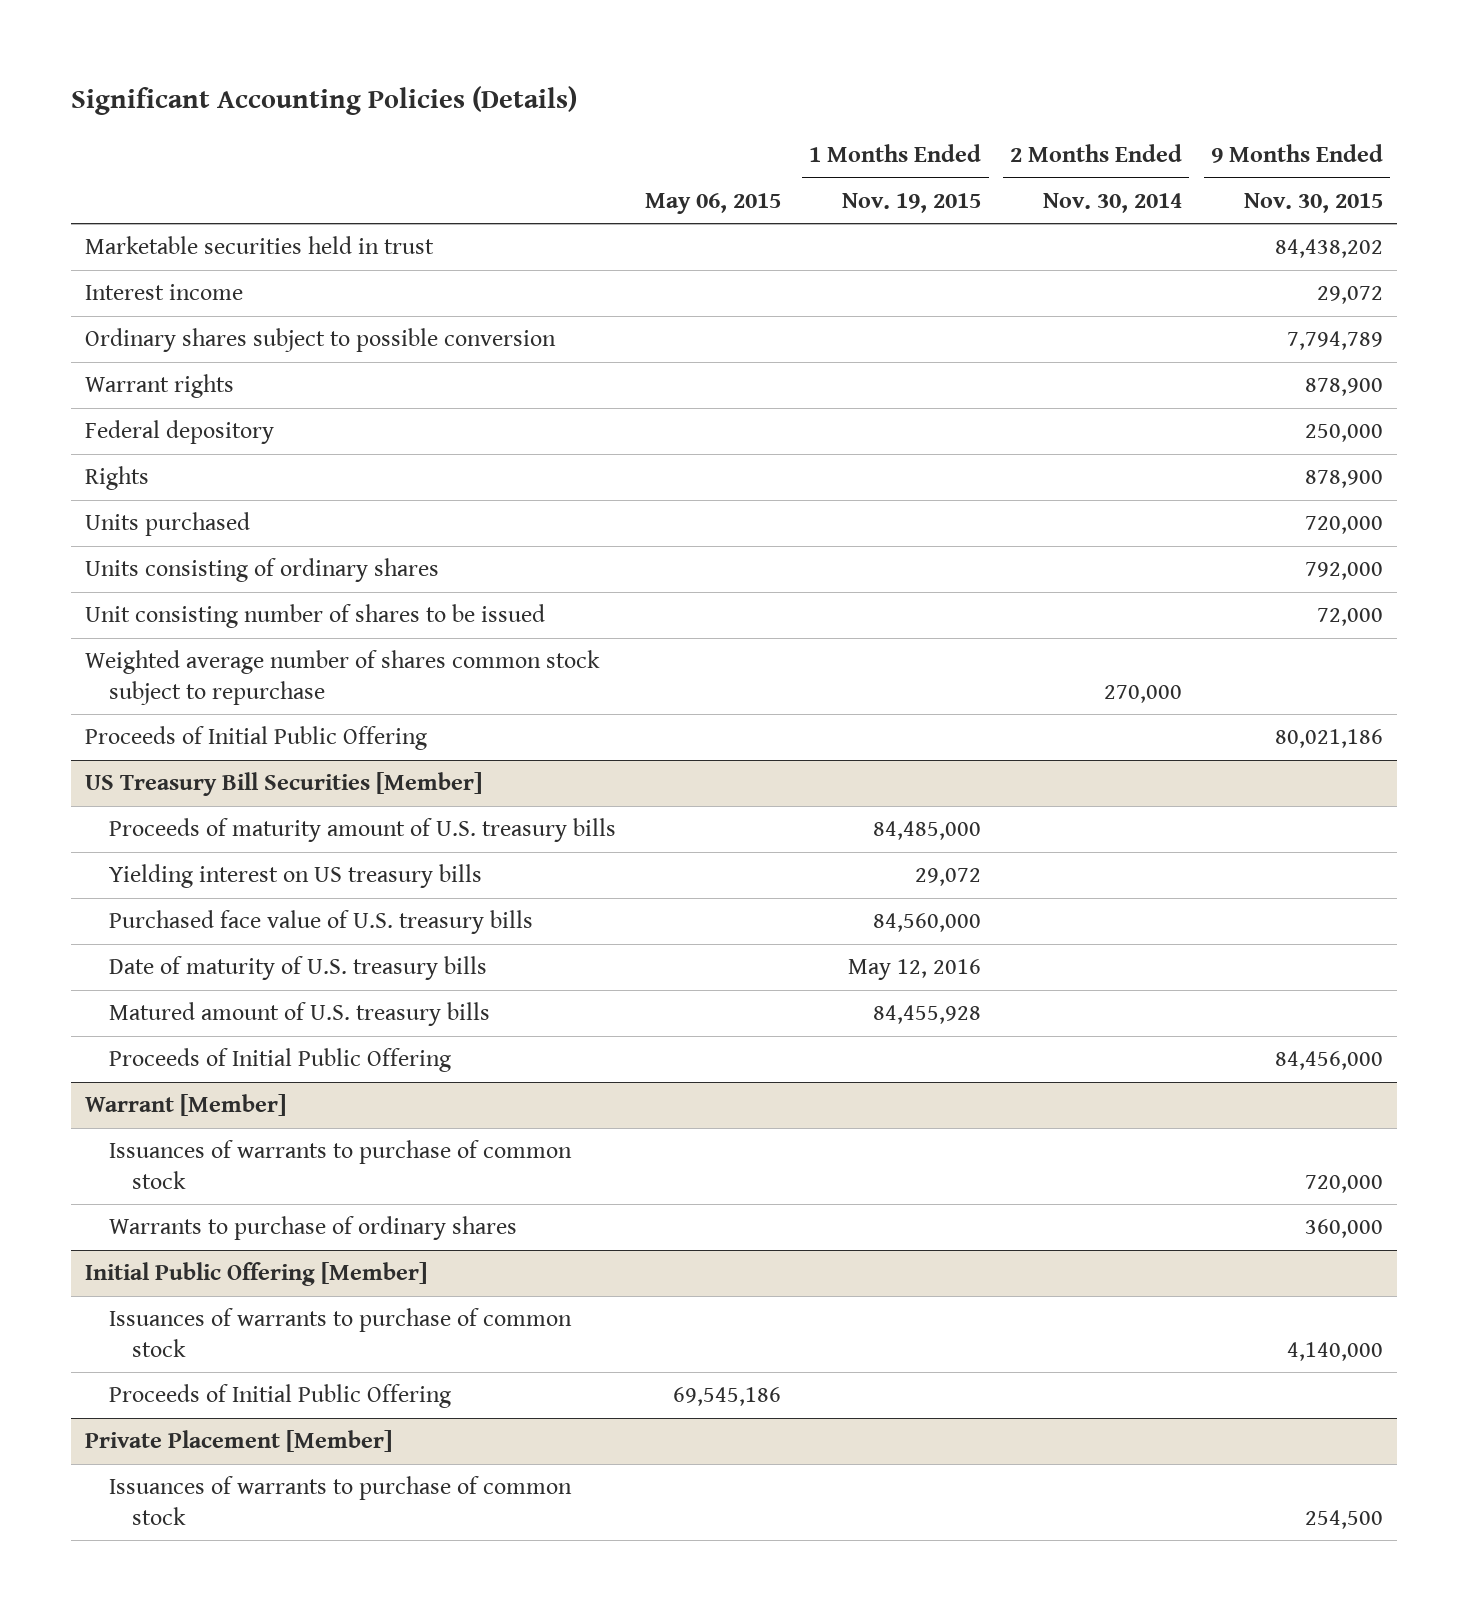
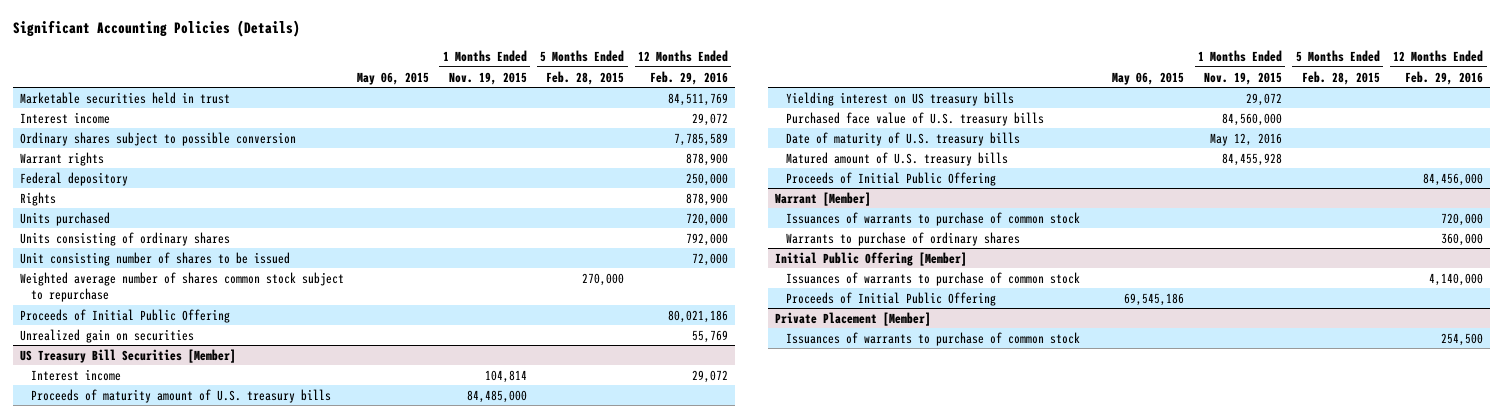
- | May 06, 2015 | 1 Months Ended Nov. 19, 2015 | 2 Months Ended Nov. 30, 2014 | 9 Months Ended Nov. 30, 2015
+ | May 06, 2015 | 1 Months Ended Nov. 19, 2015 | 5 Months Ended Feb. 28, 2015 | 12 Months Ended Feb. 29, 2016
+ Unrealized gain on securities | | | | 55,769
@ US Treasury Bill Securities [Member]
+ Interest income | | 104,814 | | 29,072

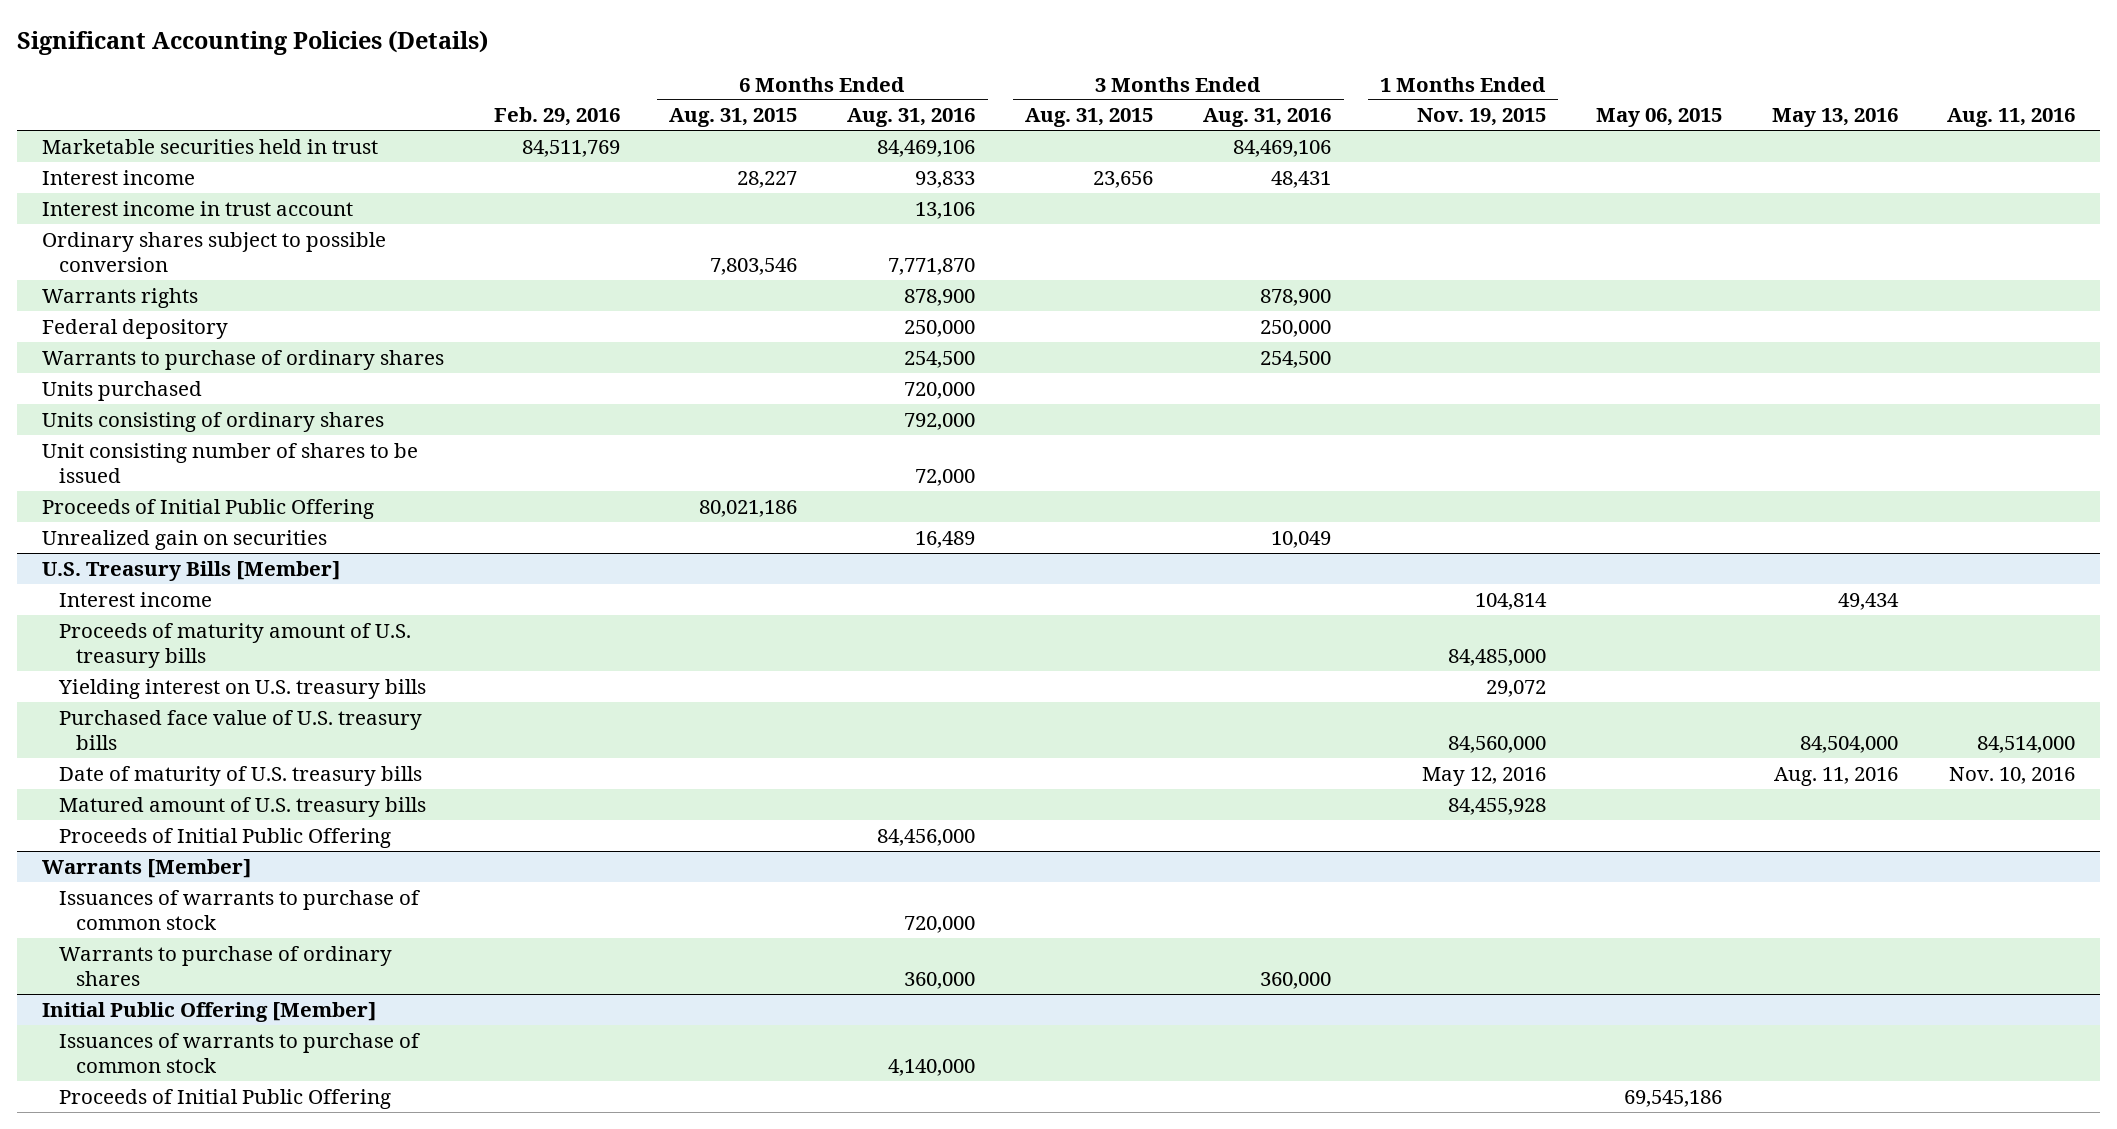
- | May 06, 2015 | 1 Months Ended Nov. 19, 2015 | 5 Months Ended Feb. 28, 2015 | 12 Months Ended Feb. 29, 2016
+ | Feb. 29, 2016 | 6 Months Ended Aug. 31, 2015 | 6 Months Ended Aug. 31, 2016 | 3 Months Ended Aug. 31, 2015 | 3 Months Ended Aug. 31, 2016 | 1 Months Ended Nov. 19, 2015 | May 06, 2015 | May 13, 2016 | Aug. 11, 2016
+ Interest income in trust account | | | 13,106 | | | | | |
- Warrant rights | | | | 878,900
+ Warrants rights | | | 878,900 | | 878,900 | | | |
- Rights | | | | 878,900
+ Warrants to purchase of ordinary shares | | | 254,500 | | 254,500 | | | |
- Weighted average number of shares common stock subject to repurchase | | | 270,000 |
- US Treasury Bill Securities [Member]
+ U.S. Treasury Bills [Member]
- Yielding interest on US treasury bills | | 29,072 | |
+ Yielding interest on U.S. treasury bills | | | | | | 29,072 | | |
- Warrant [Member]
+ Warrants [Member]
- Private Placement [Member]
- Issuances of warrants to purchase of common stock | | | | 254,500

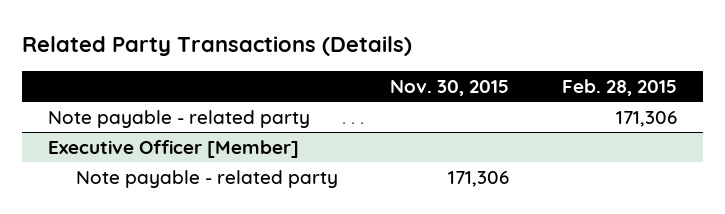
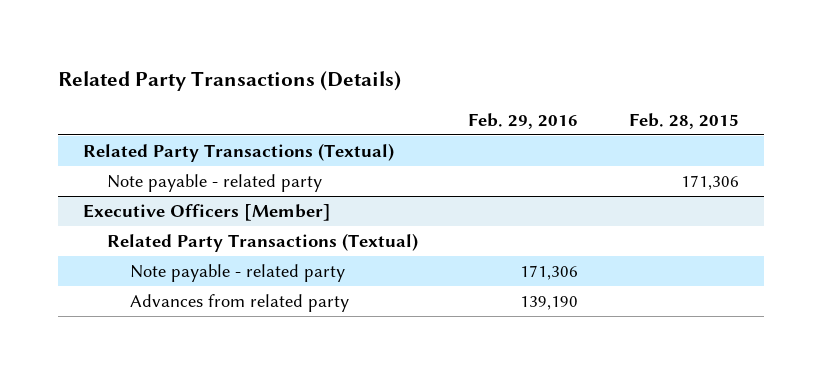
- | Nov. 30, 2015 | Feb. 28, 2015
+ | Feb. 29, 2016 | Feb. 28, 2015
+ Related Party Transactions (Textual)
- Executive Officer [Member]
+ Executive Officers [Member]
+ Related Party Transactions (Textual)
+ Advances from related party | 139,190 |

